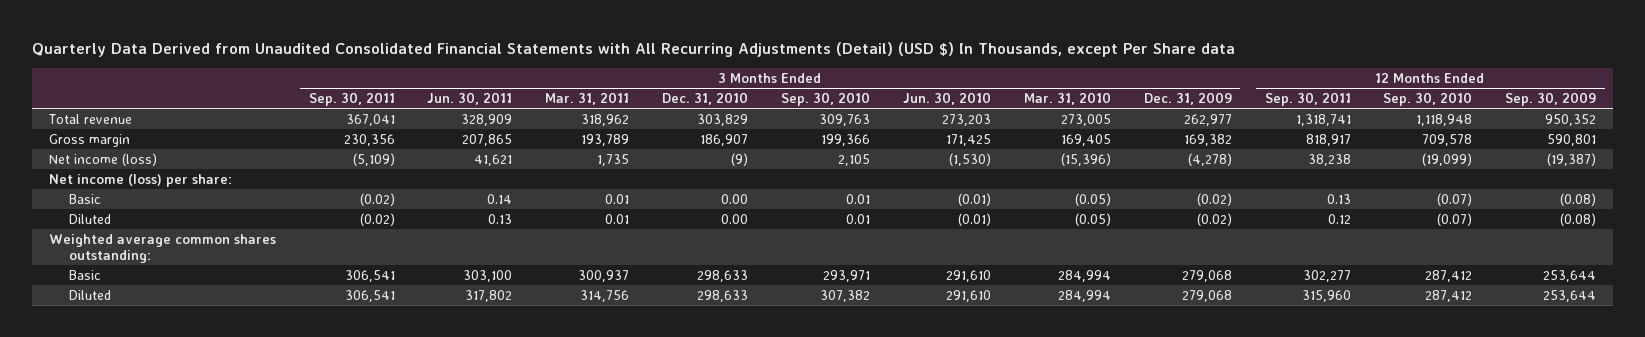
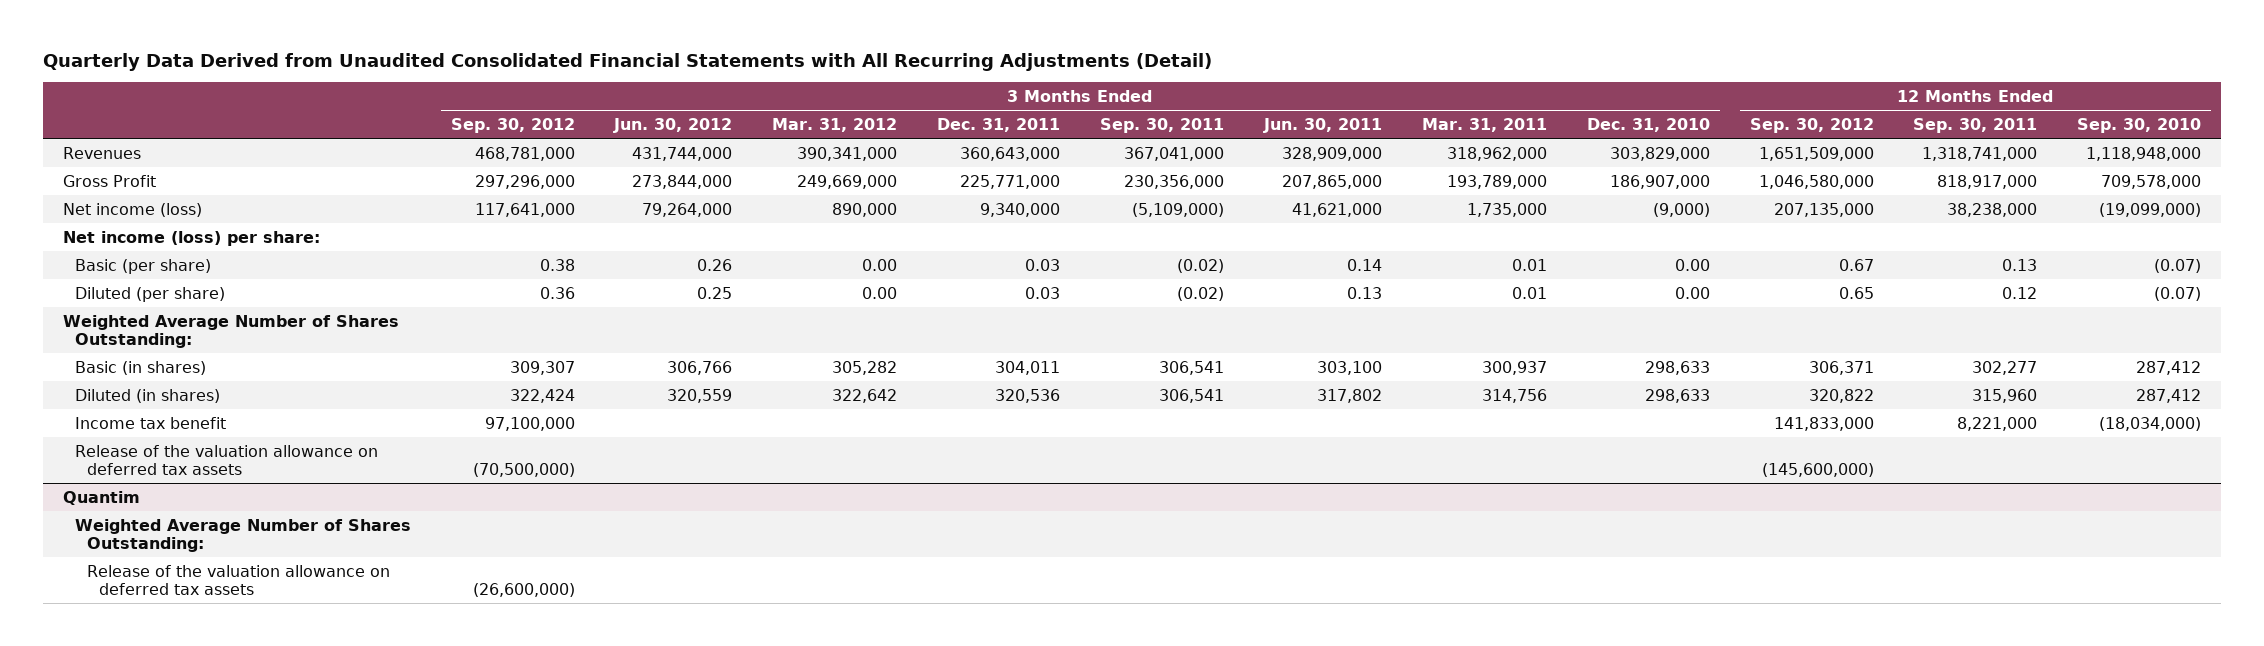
- Quarterly Data Derived from Unaudited Consolidated Financial Statements with All Recurring Adjustments (Detail) (USD $) In Thousands, except Per Share data
+ Quarterly Data Derived from Unaudited Consolidated Financial Statements with All Recurring Adjustments (Detail)
- | 3 Months Ended Sep. 30, 2011 | 3 Months Ended Jun. 30, 2011 | 3 Months Ended Mar. 31, 2011 | 3 Months Ended Dec. 31, 2010 | 3 Months Ended Sep. 30, 2010 | 3 Months Ended Jun. 30, 2010 | 3 Months Ended Mar. 31, 2010 | 3 Months Ended Dec. 31, 2009 | 12 Months Ended Sep. 30, 2011 | 12 Months Ended Sep. 30, 2010 | 12 Months Ended Sep. 30, 2009
+ | 3 Months Ended Sep. 30, 2012 | 3 Months Ended Jun. 30, 2012 | 3 Months Ended Mar. 31, 2012 | 3 Months Ended Dec. 31, 2011 | 3 Months Ended Sep. 30, 2011 | 3 Months Ended Jun. 30, 2011 | 3 Months Ended Mar. 31, 2011 | 3 Months Ended Dec. 31, 2010 | 12 Months Ended Sep. 30, 2012 | 12 Months Ended Sep. 30, 2011 | 12 Months Ended Sep. 30, 2010
- Total revenue | 367,041 | 328,909 | 318,962 | 303,829 | 309,763 | 273,203 | 273,005 | 262,977 | 1,318,741 | 1,118,948 | 950,352
- Gross margin | 230,356 | 207,865 | 193,789 | 186,907 | 199,366 | 171,425 | 169,405 | 169,382 | 818,917 | 709,578 | 590,801
- Net income (loss) | (5,109) | 41,621 | 1,735 | (9) | 2,105 | (1,530) | (15,396) | (4,278) | 38,238 | (19,099) | (19,387)
+ Revenues | 468,781,000 | 431,744,000 | 390,341,000 | 360,643,000 | 367,041,000 | 328,909,000 | 318,962,000 | 303,829,000 | 1,651,509,000 | 1,318,741,000 | 1,118,948,000
+ Gross Profit | 297,296,000 | 273,844,000 | 249,669,000 | 225,771,000 | 230,356,000 | 207,865,000 | 193,789,000 | 186,907,000 | 1,046,580,000 | 818,917,000 | 709,578,000
+ Net income (loss) | 117,641,000 | 79,264,000 | 890,000 | 9,340,000 | (5,109,000) | 41,621,000 | 1,735,000 | (9,000) | 207,135,000 | 38,238,000 | (19,099,000)
- Basic | (0.02) | 0.14 | 0.01 | 0.00 | 0.01 | (0.01) | (0.05) | (0.02) | 0.13 | (0.07) | (0.08)
- Diluted | (0.02) | 0.13 | 0.01 | 0.00 | 0.01 | (0.01) | (0.05) | (0.02) | 0.12 | (0.07) | (0.08)
- Weighted average common shares outstanding:
- Basic | 306,541 | 303,100 | 300,937 | 298,633 | 293,971 | 291,610 | 284,994 | 279,068 | 302,277 | 287,412 | 253,644
- Diluted | 306,541 | 317,802 | 314,756 | 298,633 | 307,382 | 291,610 | 284,994 | 279,068 | 315,960 | 287,412 | 253,644
+ Basic (per share) | 0.38 | 0.26 | 0.00 | 0.03 | (0.02) | 0.14 | 0.01 | 0.00 | 0.67 | 0.13 | (0.07)
+ Diluted (per share) | 0.36 | 0.25 | 0.00 | 0.03 | (0.02) | 0.13 | 0.01 | 0.00 | 0.65 | 0.12 | (0.07)
+ Weighted Average Number of Shares Outstanding:
+ Basic (in shares) | 309,307 | 306,766 | 305,282 | 304,011 | 306,541 | 303,100 | 300,937 | 298,633 | 306,371 | 302,277 | 287,412
+ Diluted (in shares) | 322,424 | 320,559 | 322,642 | 320,536 | 306,541 | 317,802 | 314,756 | 298,633 | 320,822 | 315,960 | 287,412
+ Income tax benefit | 97,100,000 | | | | | | | | 141,833,000 | 8,221,000 | (18,034,000)
+ Release of the valuation allowance on deferred tax assets | (70,500,000) | | | | | | | | (145,600,000) | |
+ Quantim
+ Weighted Average Number of Shares Outstanding:
+ Release of the valuation allowance on deferred tax assets | (26,600,000) | | | | | | | | | |

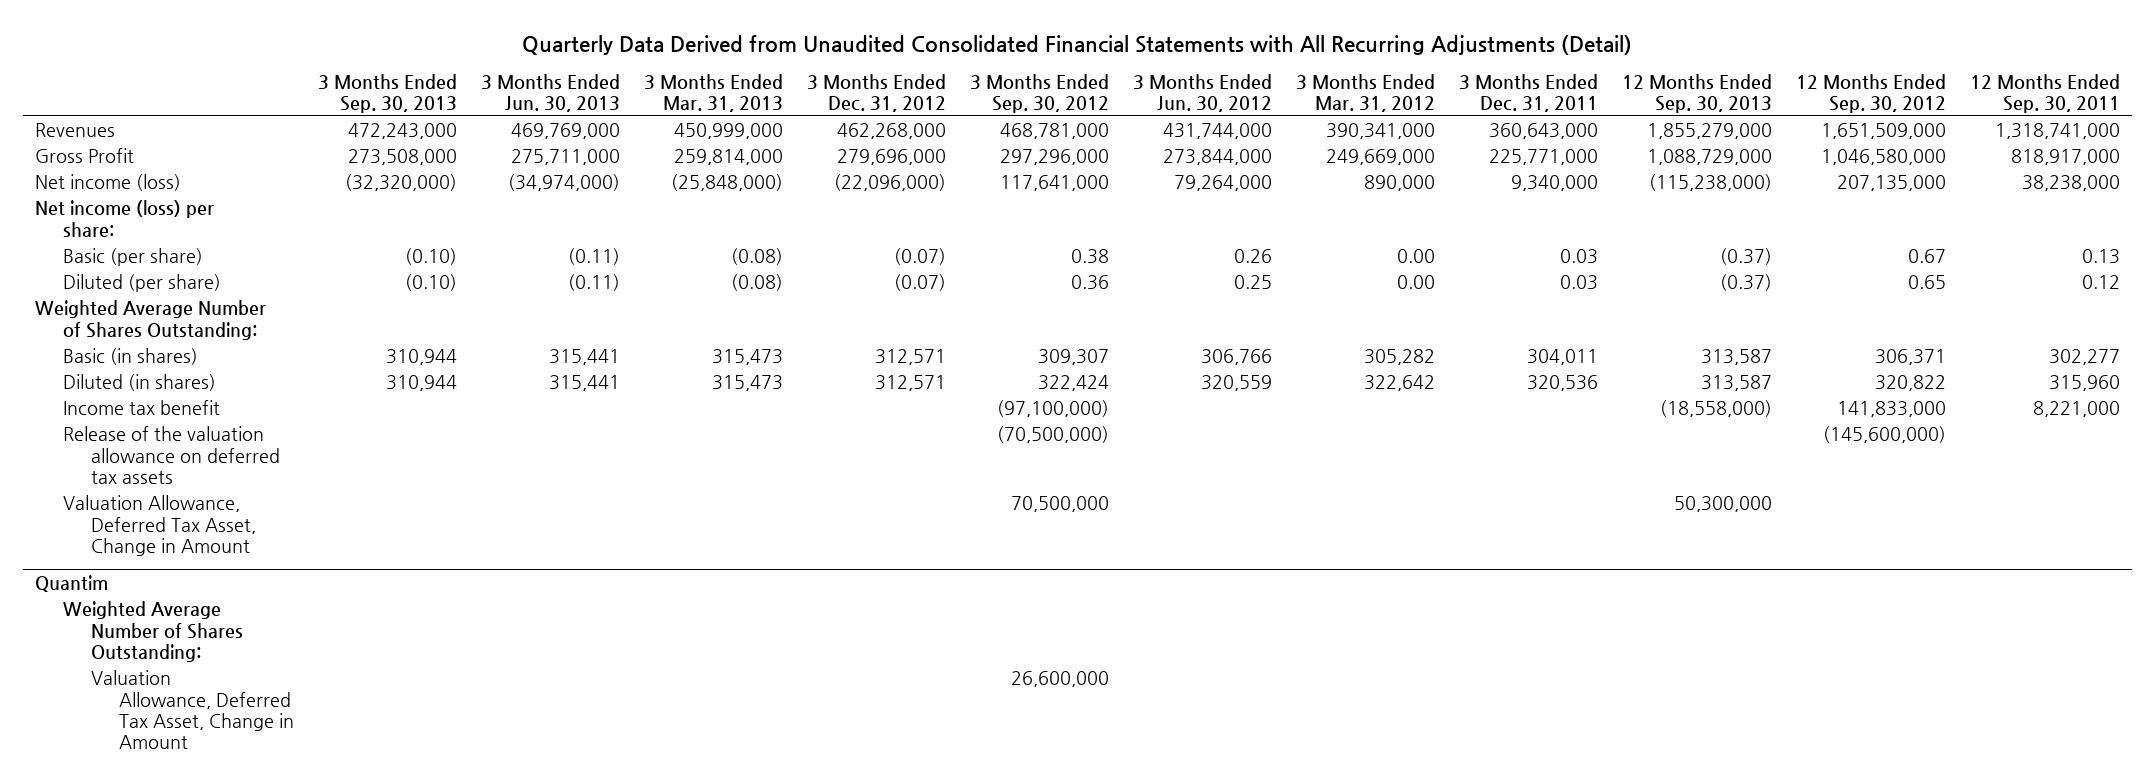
- | 3 Months Ended Sep. 30, 2012 | 3 Months Ended Jun. 30, 2012 | 3 Months Ended Mar. 31, 2012 | 3 Months Ended Dec. 31, 2011 | 3 Months Ended Sep. 30, 2011 | 3 Months Ended Jun. 30, 2011 | 3 Months Ended Mar. 31, 2011 | 3 Months Ended Dec. 31, 2010 | 12 Months Ended Sep. 30, 2012 | 12 Months Ended Sep. 30, 2011 | 12 Months Ended Sep. 30, 2010
+ | 3 Months Ended Sep. 30, 2013 | 3 Months Ended Jun. 30, 2013 | 3 Months Ended Mar. 31, 2013 | 3 Months Ended Dec. 31, 2012 | 3 Months Ended Sep. 30, 2012 | 3 Months Ended Jun. 30, 2012 | 3 Months Ended Mar. 31, 2012 | 3 Months Ended Dec. 31, 2011 | 12 Months Ended Sep. 30, 2013 | 12 Months Ended Sep. 30, 2012 | 12 Months Ended Sep. 30, 2011
- Income tax benefit | 97,100,000 | | | | | | | | 141,833,000 | 8,221,000 | (18,034,000)
+ Income tax benefit | | | | | (97,100,000) | | | | (18,558,000) | 141,833,000 | 8,221,000
+ Valuation Allowance, Deferred Tax Asset, Change in Amount | | | | | 70,500,000 | | | | 50,300,000 | |
@ Quantim
- Release of the valuation allowance on deferred tax assets | (26,600,000) | | | | | | | | | |
+ Valuation Allowance, Deferred Tax Asset, Change in Amount | | | | | 26,600,000 | | | | | |

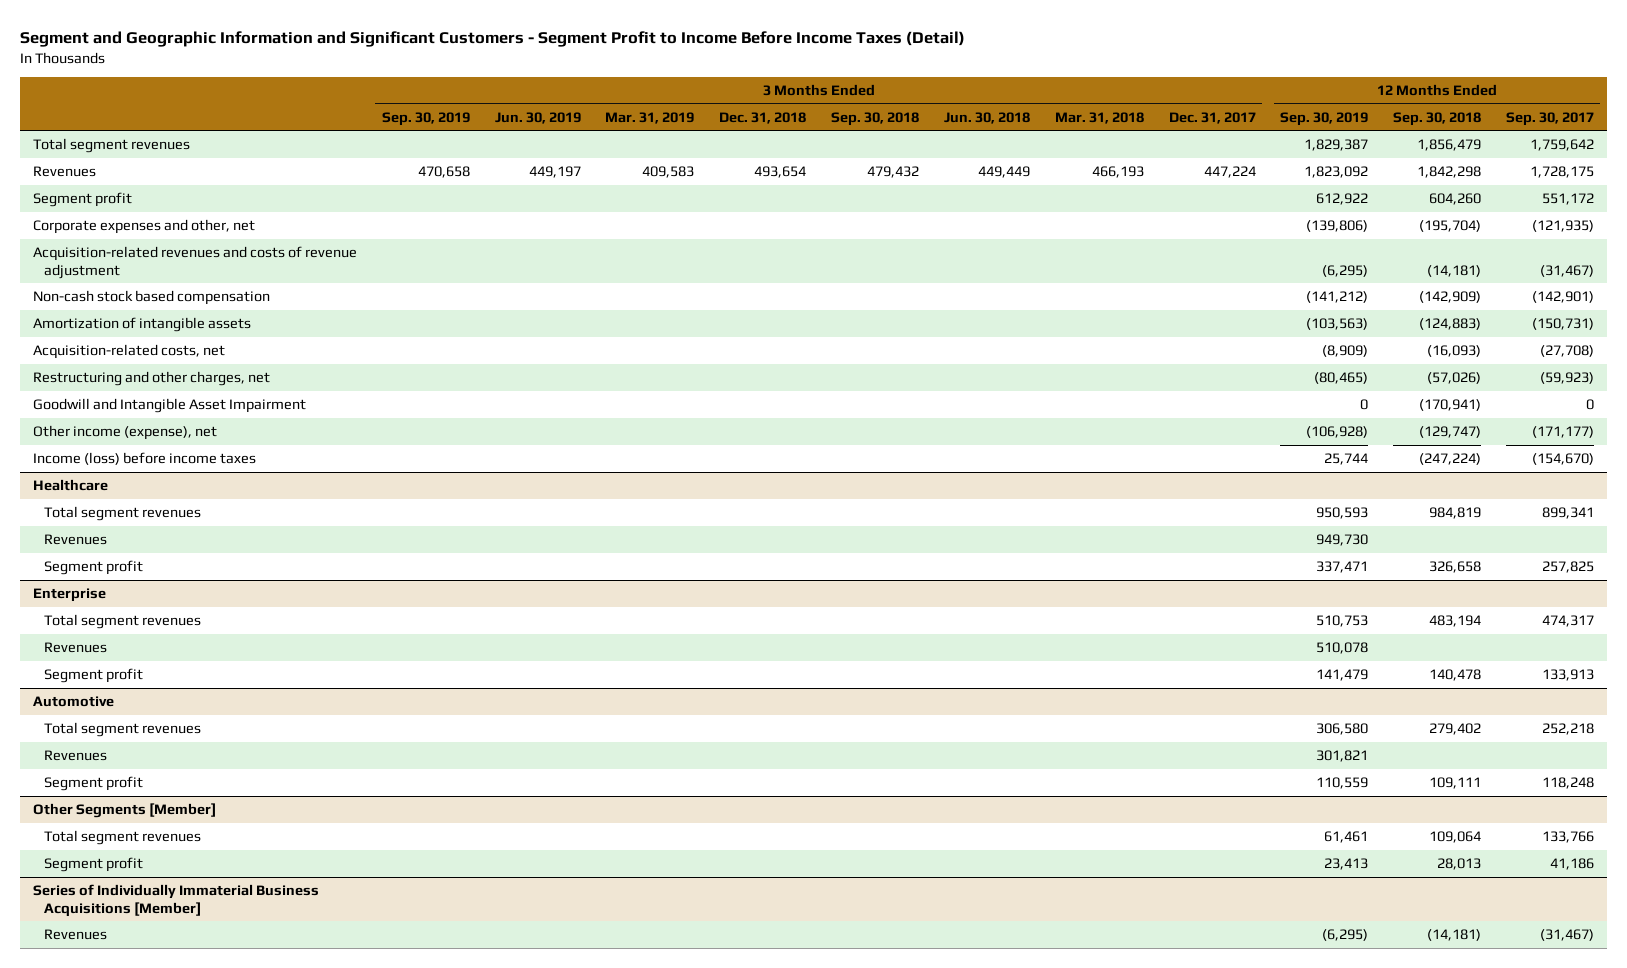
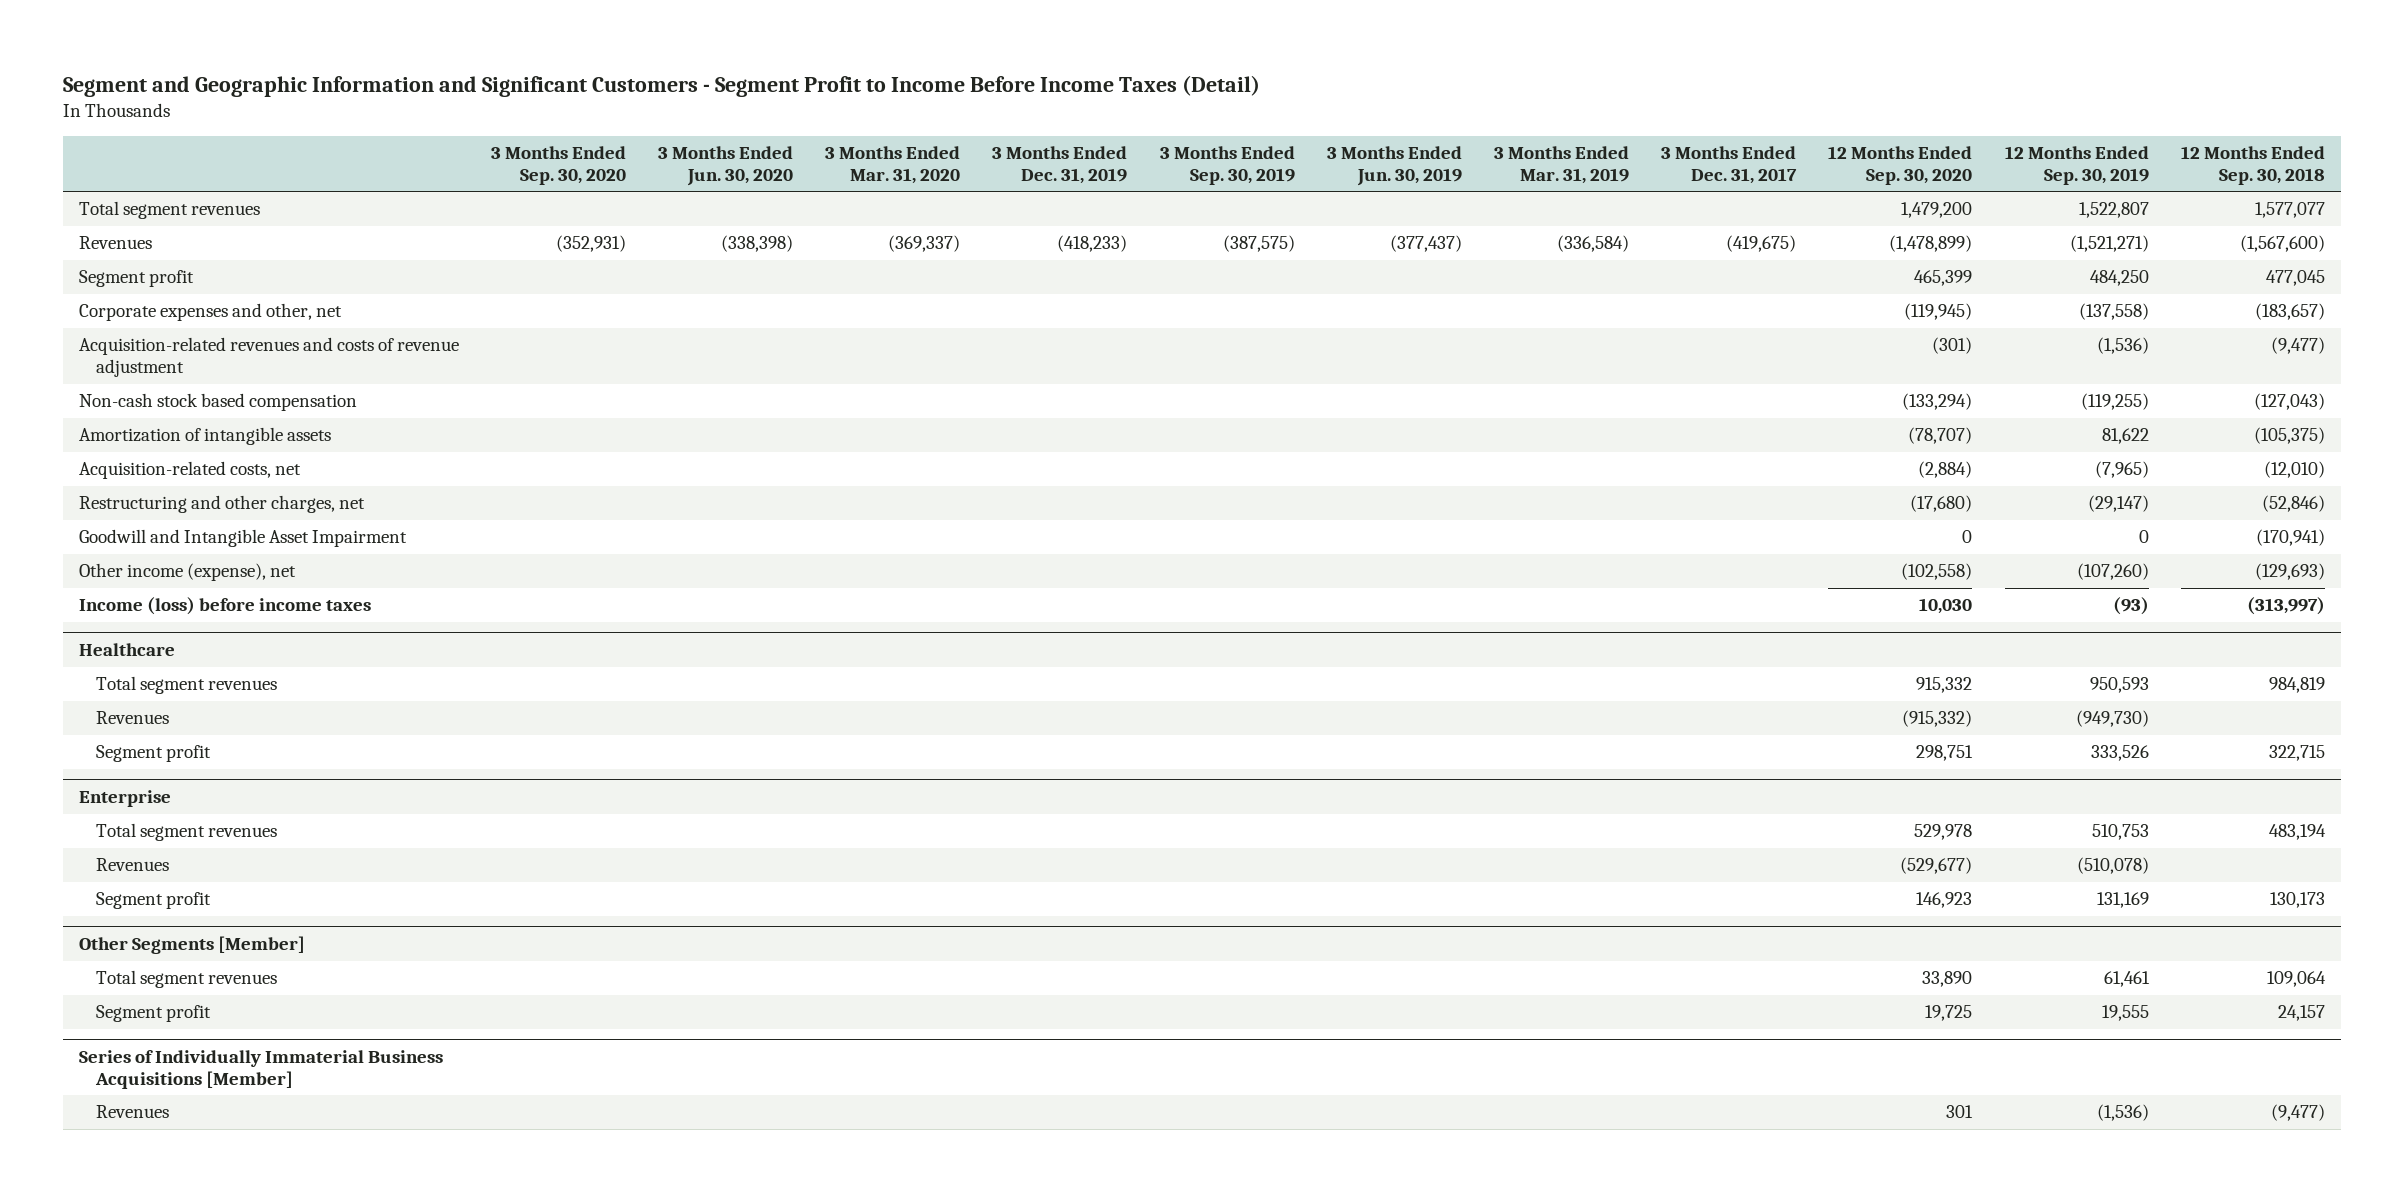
- | 3 Months Ended Sep. 30, 2019 | 3 Months Ended Jun. 30, 2019 | 3 Months Ended Mar. 31, 2019 | 3 Months Ended Dec. 31, 2018 | 3 Months Ended Sep. 30, 2018 | 3 Months Ended Jun. 30, 2018 | 3 Months Ended Mar. 31, 2018 | 3 Months Ended Dec. 31, 2017 | 12 Months Ended Sep. 30, 2019 | 12 Months Ended Sep. 30, 2018 | 12 Months Ended Sep. 30, 2017
+ | 3 Months Ended Sep. 30, 2020 | 3 Months Ended Jun. 30, 2020 | 3 Months Ended Mar. 31, 2020 | 3 Months Ended Dec. 31, 2019 | 3 Months Ended Sep. 30, 2019 | 3 Months Ended Jun. 30, 2019 | 3 Months Ended Mar. 31, 2019 | 3 Months Ended Dec. 31, 2017 | 12 Months Ended Sep. 30, 2020 | 12 Months Ended Sep. 30, 2019 | 12 Months Ended Sep. 30, 2018
- Total segment revenues | | | | | | | | | 1,829,387 | 1,856,479 | 1,759,642
- Revenues | 470,658 | 449,197 | 409,583 | 493,654 | 479,432 | 449,449 | 466,193 | 447,224 | 1,823,092 | 1,842,298 | 1,728,175
- Segment profit | | | | | | | | | 612,922 | 604,260 | 551,172
- Corporate expenses and other, net | | | | | | | | | (139,806) | (195,704) | (121,935)
- Acquisition-related revenues and costs of revenue adjustment | | | | | | | | | (6,295) | (14,181) | (31,467)
- Non-cash stock based compensation | | | | | | | | | (141,212) | (142,909) | (142,901)
- Amortization of intangible assets | | | | | | | | | (103,563) | (124,883) | (150,731)
- Acquisition-related costs, net | | | | | | | | | (8,909) | (16,093) | (27,708)
- Restructuring and other charges, net | | | | | | | | | (80,465) | (57,026) | (59,923)
+ Total segment revenues | | | | | | | | | 1,479,200 | 1,522,807 | 1,577,077
+ Revenues | (352,931) | (338,398) | (369,337) | (418,233) | (387,575) | (377,437) | (336,584) | (419,675) | (1,478,899) | (1,521,271) | (1,567,600)
+ Segment profit | | | | | | | | | 465,399 | 484,250 | 477,045
+ Corporate expenses and other, net | | | | | | | | | (119,945) | (137,558) | (183,657)
+ Acquisition-related revenues and costs of revenue adjustment | | | | | | | | | (301) | (1,536) | (9,477)
+ Non-cash stock based compensation | | | | | | | | | (133,294) | (119,255) | (127,043)
+ Amortization of intangible assets | | | | | | | | | (78,707) | 81,622 | (105,375)
+ Acquisition-related costs, net | | | | | | | | | (2,884) | (7,965) | (12,010)
+ Restructuring and other charges, net | | | | | | | | | (17,680) | (29,147) | (52,846)
- Other income (expense), net | | | | | | | | | (106,928) | (129,747) | (171,177)
- Income (loss) before income taxes | | | | | | | | | 25,744 | (247,224) | (154,670)
+ Other income (expense), net | | | | | | | | | (102,558) | (107,260) | (129,693)
+ Income (loss) before income taxes | | | | | | | | | 10,030 | (93) | (313,997)
@ Healthcare
- Revenues | | | | | | | | | 949,730 | |
- Segment profit | | | | | | | | | 337,471 | 326,658 | 257,825
+ Revenues | | | | | | | | | (915,332) | (949,730) |
+ Segment profit | | | | | | | | | 298,751 | 333,526 | 322,715
@ Enterprise
- Revenues | | | | | | | | | 510,078 | |
- Segment profit | | | | | | | | | 141,479 | 140,478 | 133,913
- Automotive
- Total segment revenues | | | | | | | | | 306,580 | 279,402 | 252,218
- Revenues | | | | | | | | | 301,821 | |
- Segment profit | | | | | | | | | 110,559 | 109,111 | 118,248
@ Enterprise
+ Revenues | | | | | | | | | (529,677) | (510,078) |
+ Segment profit | | | | | | | | | 146,923 | 131,169 | 130,173
@ Other Segments [Member]
- Segment profit | | | | | | | | | 23,413 | 28,013 | 41,186
+ Segment profit | | | | | | | | | 19,725 | 19,555 | 24,157
@ Series of Individually Immaterial Business Acquisitions [Member]
- Revenues | | | | | | | | | (6,295) | (14,181) | (31,467)
+ Revenues | | | | | | | | | 301 | (1,536) | (9,477)

